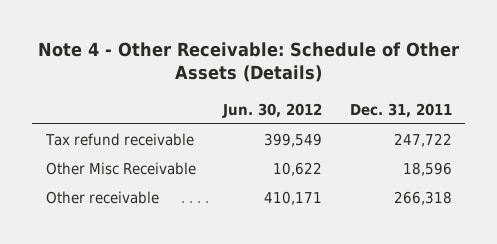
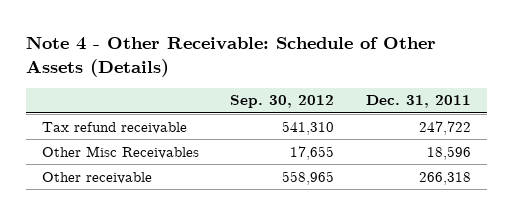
- | Jun. 30, 2012 | Dec. 31, 2011
+ | Sep. 30, 2012 | Dec. 31, 2011
- Other Misc Receivable | 10,622 | 18,596
+ Other Misc Receivables | 17,655 | 18,596

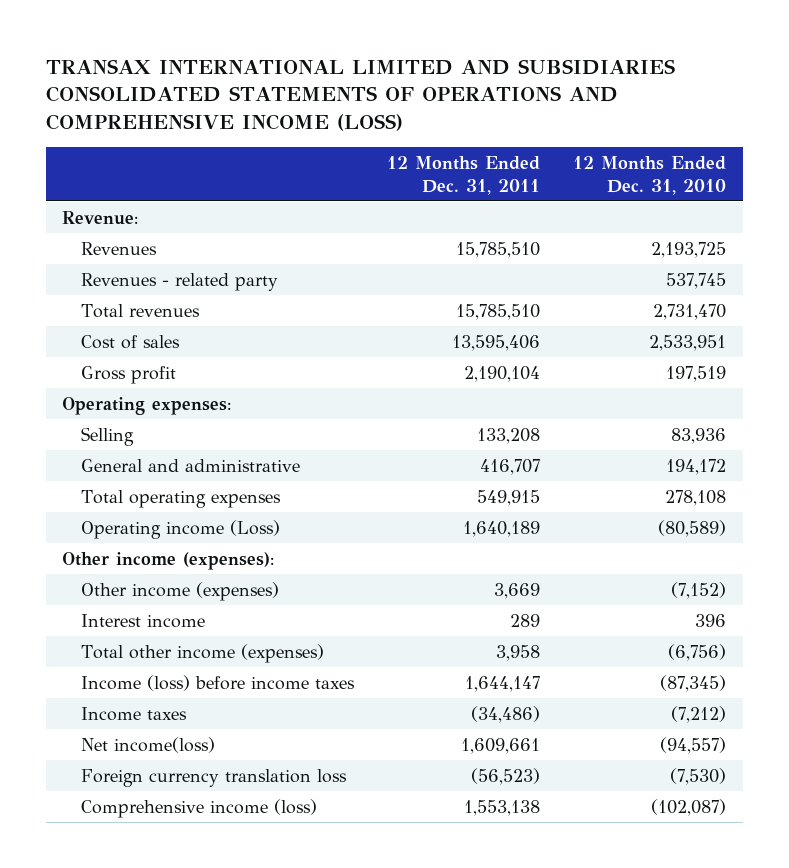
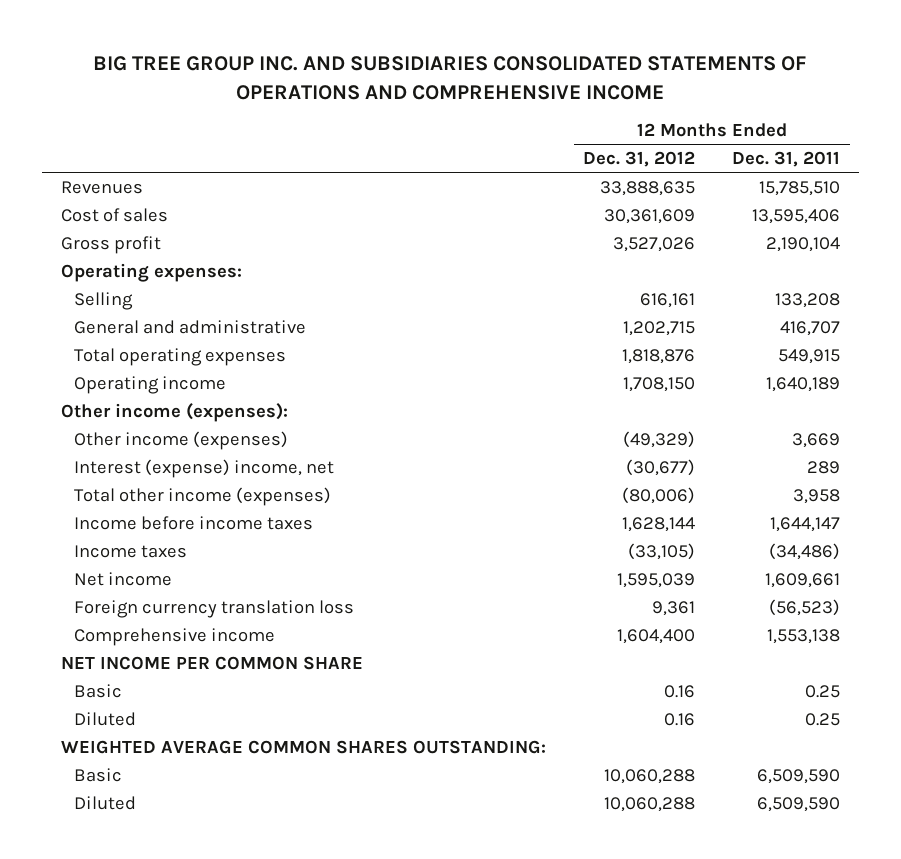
- TRANSAX INTERNATIONAL LIMITED AND SUBSIDIARIES CONSOLIDATED STATEMENTS OF OPERATIONS AND COMPREHENSIVE INCOME (LOSS)
+ BIG TREE GROUP INC. AND SUBSIDIARIES CONSOLIDATED STATEMENTS OF OPERATIONS AND COMPREHENSIVE INCOME
- | 12 Months Ended Dec. 31, 2011 | 12 Months Ended Dec. 31, 2010
+ | 12 Months Ended Dec. 31, 2012 | 12 Months Ended Dec. 31, 2011
- Revenue:
- Revenues - related party | | 537,745
- Total revenues | 15,785,510 | 2,731,470
- Operating income (Loss) | 1,640,189 | (80,589)
+ Operating income | 1,708,150 | 1,640,189
- Interest income | 289 | 396
+ Interest (expense) income, net | (30,677) | 289
- Income (loss) before income taxes | 1,644,147 | (87,345)
+ Income before income taxes | 1,628,144 | 1,644,147
- Net income(loss) | 1,609,661 | (94,557)
+ Net income | 1,595,039 | 1,609,661
- Comprehensive income (loss) | 1,553,138 | (102,087)
+ Comprehensive income | 1,604,400 | 1,553,138
+ NET INCOME PER COMMON SHARE
+ Basic | 0.16 | 0.25
+ Diluted | 0.16 | 0.25
+ WEIGHTED AVERAGE COMMON SHARES OUTSTANDING:
+ Basic | 10,060,288 | 6,509,590
+ Diluted | 10,060,288 | 6,509,590

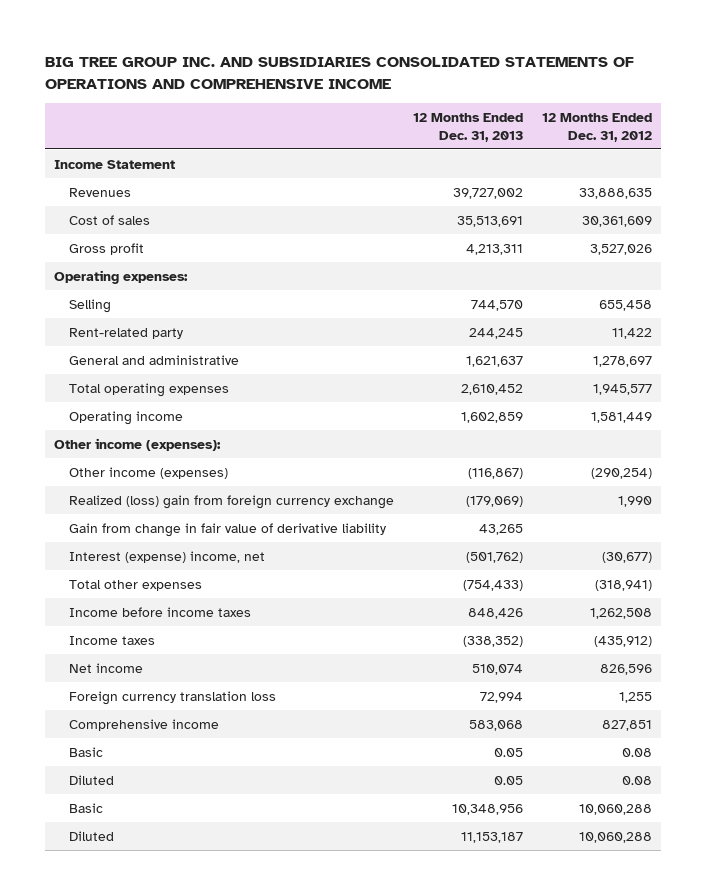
- | 12 Months Ended Dec. 31, 2012 | 12 Months Ended Dec. 31, 2011
+ | 12 Months Ended Dec. 31, 2013 | 12 Months Ended Dec. 31, 2012
+ Income Statement
- Selling | 616,161 | 133,208
- General and administrative | 1,202,715 | 416,707
- Total operating expenses | 1,818,876 | 549,915
- Operating income | 1,708,150 | 1,640,189
+ Selling | 744,570 | 655,458
+ Rent-related party | 244,245 | 11,422
+ General and administrative | 1,621,637 | 1,278,697
+ Total operating expenses | 2,610,452 | 1,945,577
+ Operating income | 1,602,859 | 1,581,449
- Other income (expenses) | (49,329) | 3,669
+ Other income (expenses) | (116,867) | (290,254)
+ Realized (loss) gain from foreign currency exchange | (179,069) | 1,990
+ Gain from change in fair value of derivative liability | 43,265 |
- Total other income (expenses) | (80,006) | 3,958
- Income before income taxes | 1,628,144 | 1,644,147
- Income taxes | (33,105) | (34,486)
- Net income | 1,595,039 | 1,609,661
- Foreign currency translation loss | 9,361 | (56,523)
- Comprehensive income | 1,604,400 | 1,553,138
- NET INCOME PER COMMON SHARE
- Basic | 0.16 | 0.25
- Diluted | 0.16 | 0.25
- WEIGHTED AVERAGE COMMON SHARES OUTSTANDING:
+ Total other expenses | (754,433) | (318,941)
+ Income before income taxes | 848,426 | 1,262,508
+ Income taxes | (338,352) | (435,912)
+ Net income | 510,074 | 826,596
+ Foreign currency translation loss | 72,994 | 1,255
+ Comprehensive income | 583,068 | 827,851
+ Basic | 0.05 | 0.08
+ Diluted | 0.05 | 0.08

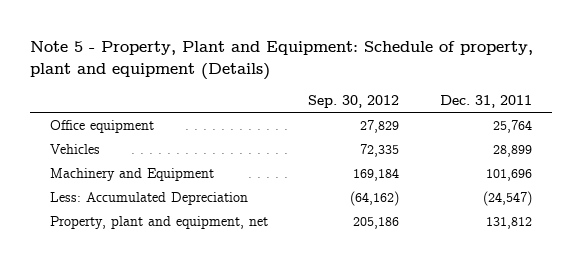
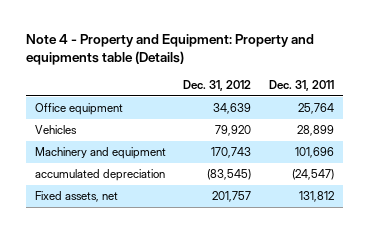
- Note 5 - Property, Plant and Equipment: Schedule of property, plant and equipment (Details)
+ Note 4 - Property and Equipment: Property and equipments table (Details)
- | Sep. 30, 2012 | Dec. 31, 2011
+ | Dec. 31, 2012 | Dec. 31, 2011
- Machinery and Equipment | 169,184 | 101,696
- Less: Accumulated Depreciation | (64,162) | (24,547)
- Property, plant and equipment, net | 205,186 | 131,812
+ Machinery and equipment | 170,743 | 101,696
+ accumulated depreciation | (83,545) | (24,547)
+ Fixed assets, net | 201,757 | 131,812

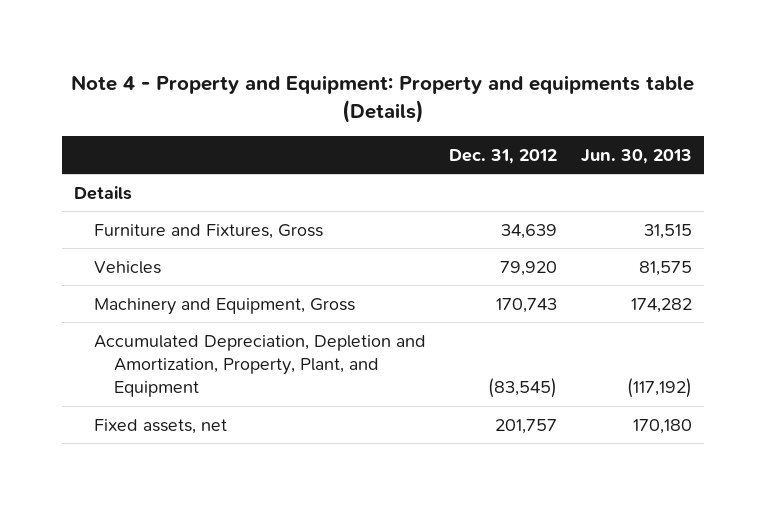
- | Dec. 31, 2012 | Dec. 31, 2011
+ | Dec. 31, 2012 | Jun. 30, 2013
- Office equipment | 34,639 | 25,764
+ Details
+ Furniture and Fixtures, Gross | 34,639 | 31,515
- Machinery and equipment | 170,743 | 101,696
- accumulated depreciation | (83,545) | (24,547)
+ Machinery and Equipment, Gross | 170,743 | 174,282
+ Accumulated Depreciation, Depletion and Amortization, Property, Plant, and Equipment | (83,545) | (117,192)

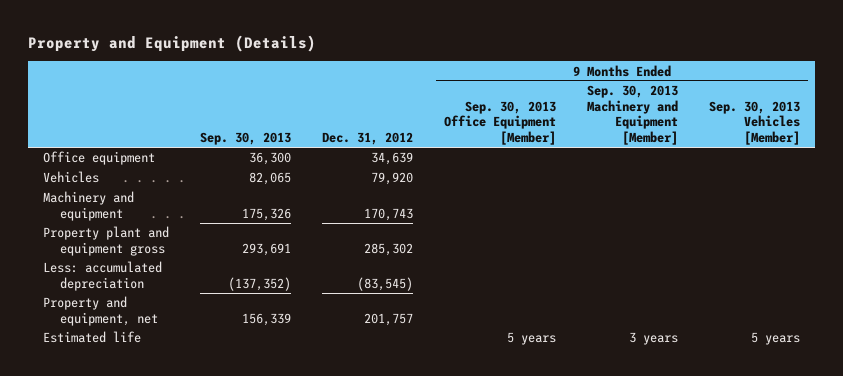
- Note 4 - Property and Equipment: Property and equipments table (Details)
+ Property and Equipment (Details)
- | Dec. 31, 2012 | Jun. 30, 2013
+ | Sep. 30, 2013 | Dec. 31, 2012 | 9 Months Ended Sep. 30, 2013 Office Equipment [Member] | 9 Months Ended Sep. 30, 2013 Machinery and Equipment [Member] | 9 Months Ended Sep. 30, 2013 Vehicles [Member]
- Details
- Furniture and Fixtures, Gross | 34,639 | 31,515
+ Office equipment | 36,300 | 34,639 | | |
- Machinery and Equipment, Gross | 170,743 | 174,282
- Accumulated Depreciation, Depletion and Amortization, Property, Plant, and Equipment | (83,545) | (117,192)
- Fixed assets, net | 201,757 | 170,180
+ Machinery and equipment | 175,326 | 170,743 | | |
+ Property plant and equipment gross | 293,691 | 285,302 | | |
+ Less: accumulated depreciation | (137,352) | (83,545) | | |
+ Property and equipment, net | 156,339 | 201,757 | | |
+ Estimated life | | | 5 years | 3 years | 5 years

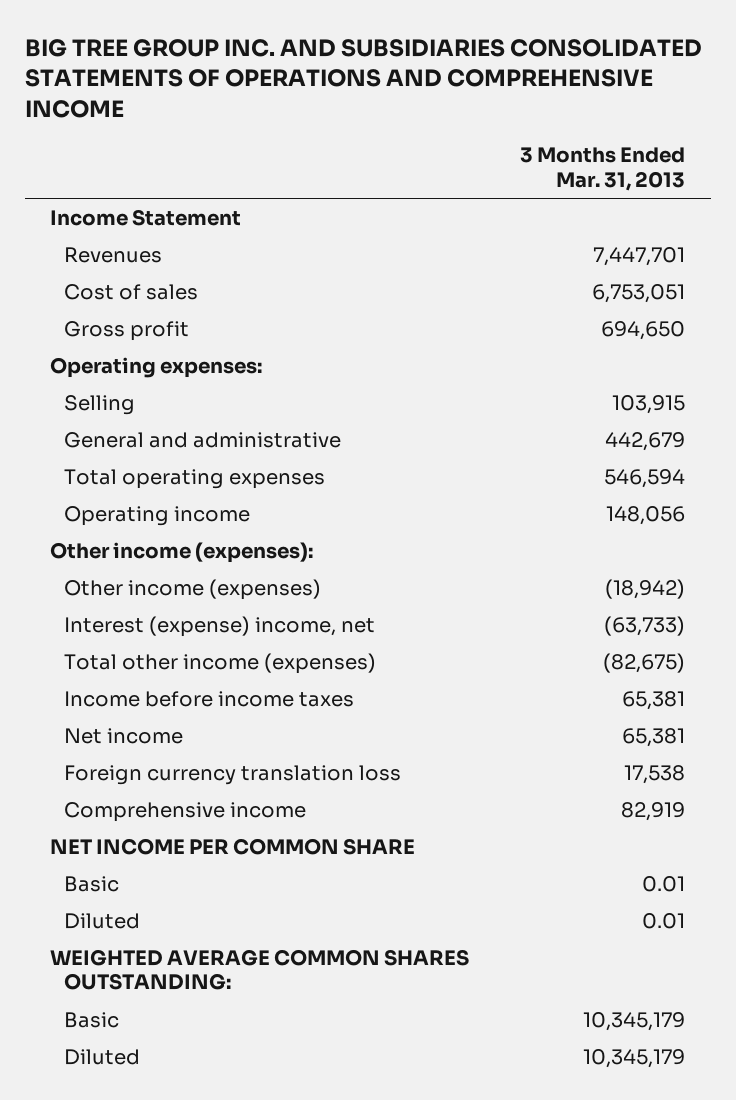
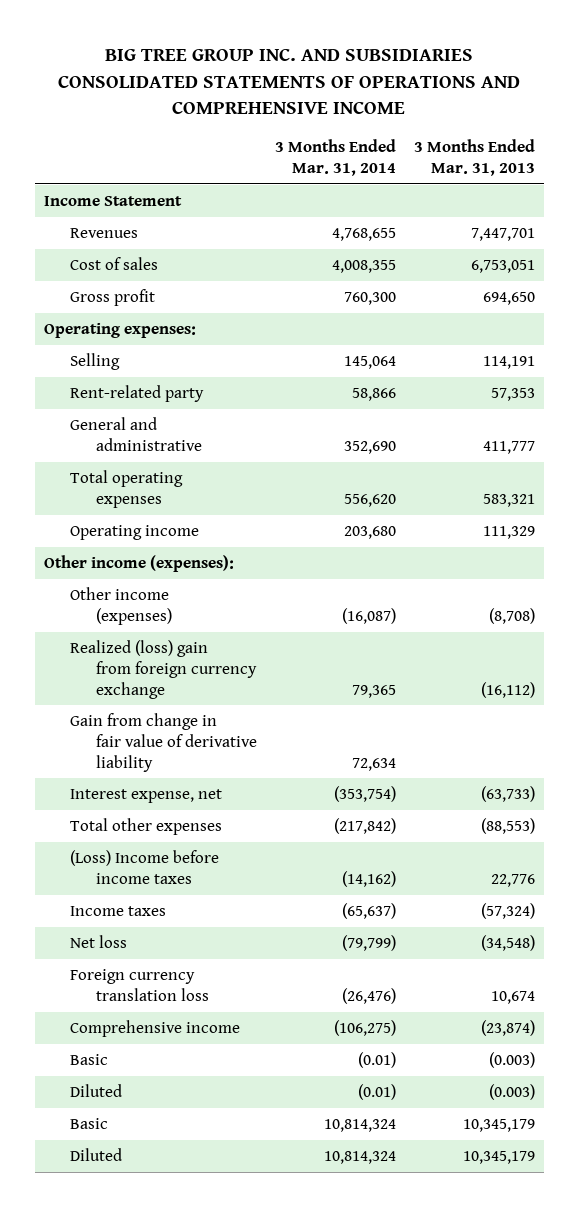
- | 3 Months Ended Mar. 31, 2013
+ | 3 Months Ended Mar. 31, 2014 | 3 Months Ended Mar. 31, 2013
- Selling | 103,915
- General and administrative | 442,679
- Total operating expenses | 546,594
- Operating income | 148,056
+ Selling | 145,064 | 114,191
+ Rent-related party | 58,866 | 57,353
+ General and administrative | 352,690 | 411,777
+ Total operating expenses | 556,620 | 583,321
+ Operating income | 203,680 | 111,329
- Other income (expenses) | (18,942)
- Interest (expense) income, net | (63,733)
- Total other income (expenses) | (82,675)
- Income before income taxes | 65,381
- Net income | 65,381
- Foreign currency translation loss | 17,538
- Comprehensive income | 82,919
- NET INCOME PER COMMON SHARE
- Basic | 0.01
- Diluted | 0.01
- WEIGHTED AVERAGE COMMON SHARES OUTSTANDING:
+ Other income (expenses) | (16,087) | (8,708)
+ Realized (loss) gain from foreign currency exchange | 79,365 | (16,112)
+ Gain from change in fair value of derivative liability | 72,634 |
+ Interest expense, net | (353,754) | (63,733)
+ Total other expenses | (217,842) | (88,553)
+ (Loss) Income before income taxes | (14,162) | 22,776
+ Income taxes | (65,637) | (57,324)
+ Net loss | (79,799) | (34,548)
+ Foreign currency translation loss | (26,476) | 10,674
+ Comprehensive income | (106,275) | (23,874)
+ Basic | (0.01) | (0.003)
+ Diluted | (0.01) | (0.003)

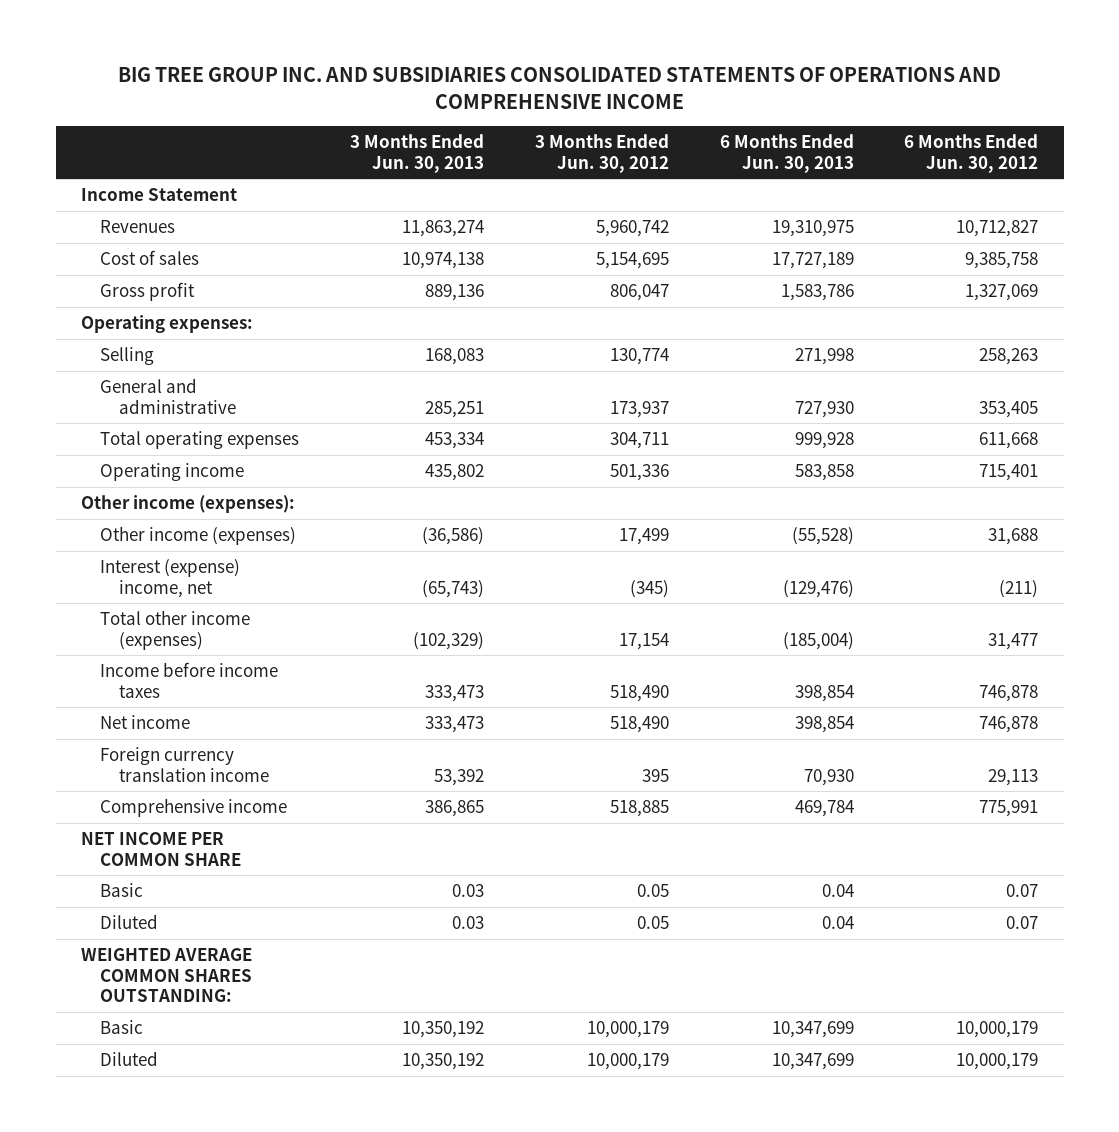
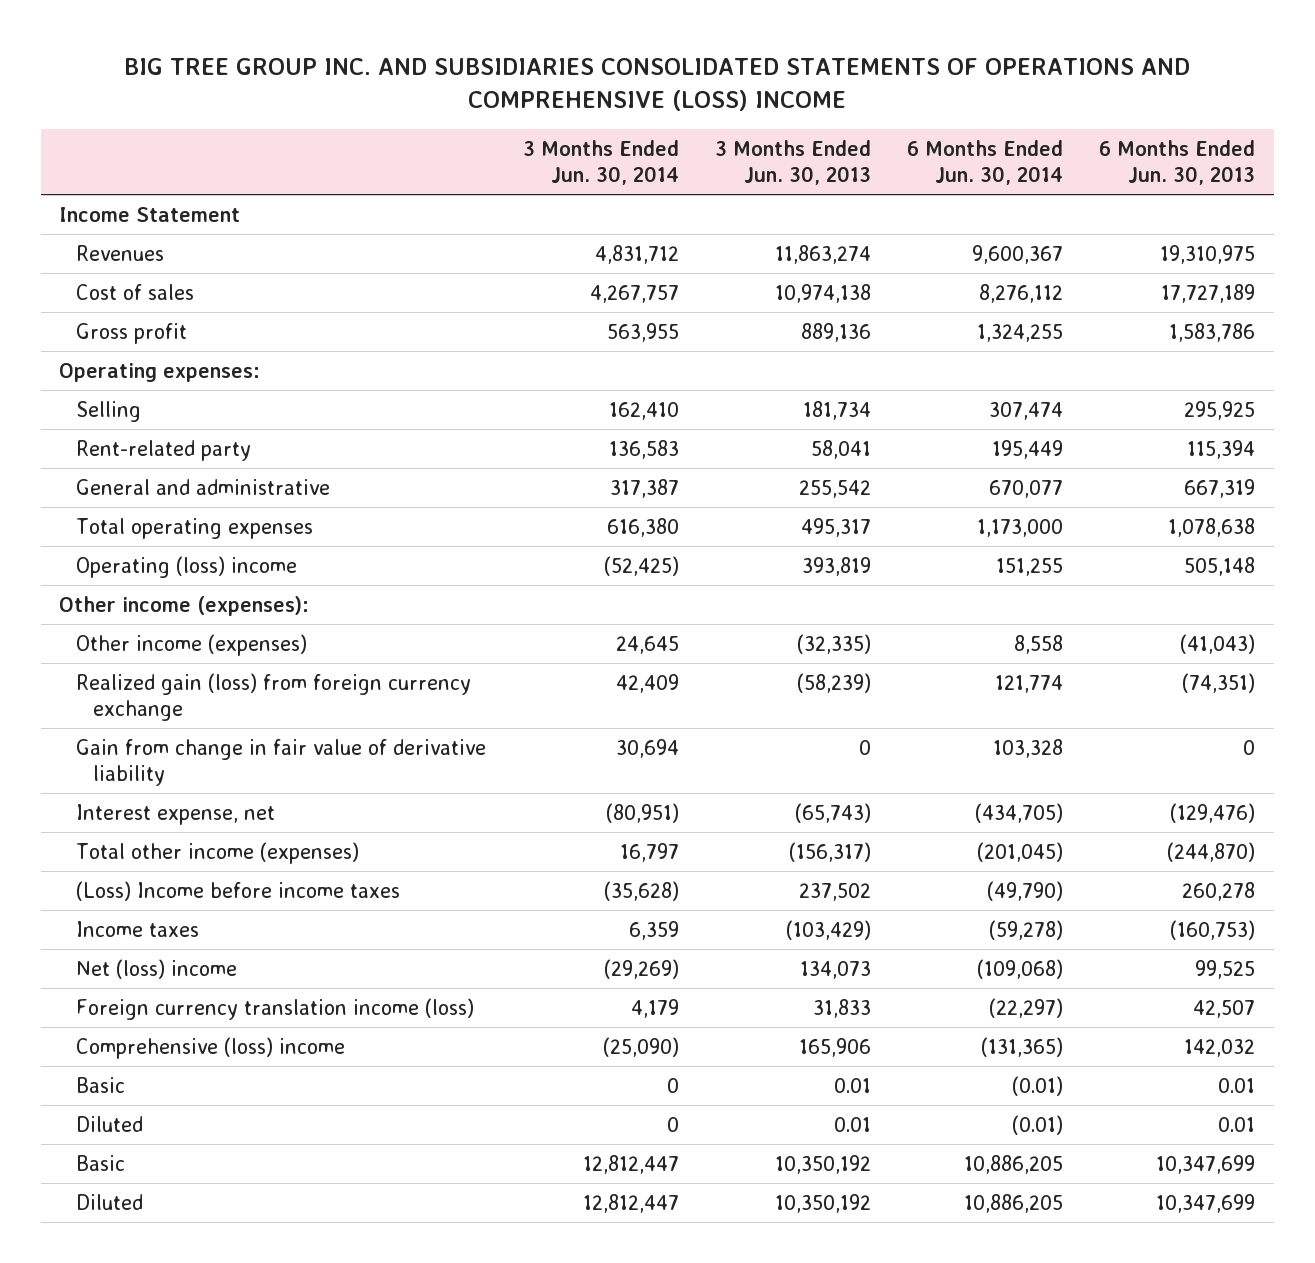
- BIG TREE GROUP INC. AND SUBSIDIARIES CONSOLIDATED STATEMENTS OF OPERATIONS AND COMPREHENSIVE INCOME
+ BIG TREE GROUP INC. AND SUBSIDIARIES CONSOLIDATED STATEMENTS OF OPERATIONS AND COMPREHENSIVE (LOSS) INCOME
- | 3 Months Ended Jun. 30, 2013 | 3 Months Ended Jun. 30, 2012 | 6 Months Ended Jun. 30, 2013 | 6 Months Ended Jun. 30, 2012
+ | 3 Months Ended Jun. 30, 2014 | 3 Months Ended Jun. 30, 2013 | 6 Months Ended Jun. 30, 2014 | 6 Months Ended Jun. 30, 2013
- Selling | 168,083 | 130,774 | 271,998 | 258,263
- General and administrative | 285,251 | 173,937 | 727,930 | 353,405
- Total operating expenses | 453,334 | 304,711 | 999,928 | 611,668
- Operating income | 435,802 | 501,336 | 583,858 | 715,401
+ Selling | 162,410 | 181,734 | 307,474 | 295,925
+ Rent-related party | 136,583 | 58,041 | 195,449 | 115,394
+ General and administrative | 317,387 | 255,542 | 670,077 | 667,319
+ Total operating expenses | 616,380 | 495,317 | 1,173,000 | 1,078,638
+ Operating (loss) income | (52,425) | 393,819 | 151,255 | 505,148
- Other income (expenses) | (36,586) | 17,499 | (55,528) | 31,688
- Interest (expense) income, net | (65,743) | (345) | (129,476) | (211)
- Total other income (expenses) | (102,329) | 17,154 | (185,004) | 31,477
- Income before income taxes | 333,473 | 518,490 | 398,854 | 746,878
- Net income | 333,473 | 518,490 | 398,854 | 746,878
- Foreign currency translation income | 53,392 | 395 | 70,930 | 29,113
- Comprehensive income | 386,865 | 518,885 | 469,784 | 775,991
- NET INCOME PER COMMON SHARE
- Basic | 0.03 | 0.05 | 0.04 | 0.07
- Diluted | 0.03 | 0.05 | 0.04 | 0.07
- WEIGHTED AVERAGE COMMON SHARES OUTSTANDING:
+ Other income (expenses) | 24,645 | (32,335) | 8,558 | (41,043)
+ Realized gain (loss) from foreign currency exchange | 42,409 | (58,239) | 121,774 | (74,351)
+ Gain from change in fair value of derivative liability | 30,694 | 0 | 103,328 | 0
+ Interest expense, net | (80,951) | (65,743) | (434,705) | (129,476)
+ Total other income (expenses) | 16,797 | (156,317) | (201,045) | (244,870)
+ (Loss) Income before income taxes | (35,628) | 237,502 | (49,790) | 260,278
+ Income taxes | 6,359 | (103,429) | (59,278) | (160,753)
+ Net (loss) income | (29,269) | 134,073 | (109,068) | 99,525
+ Foreign currency translation income (loss) | 4,179 | 31,833 | (22,297) | 42,507
+ Comprehensive (loss) income | (25,090) | 165,906 | (131,365) | 142,032
+ Basic | 0 | 0.01 | (0.01) | 0.01
+ Diluted | 0 | 0.01 | (0.01) | 0.01

